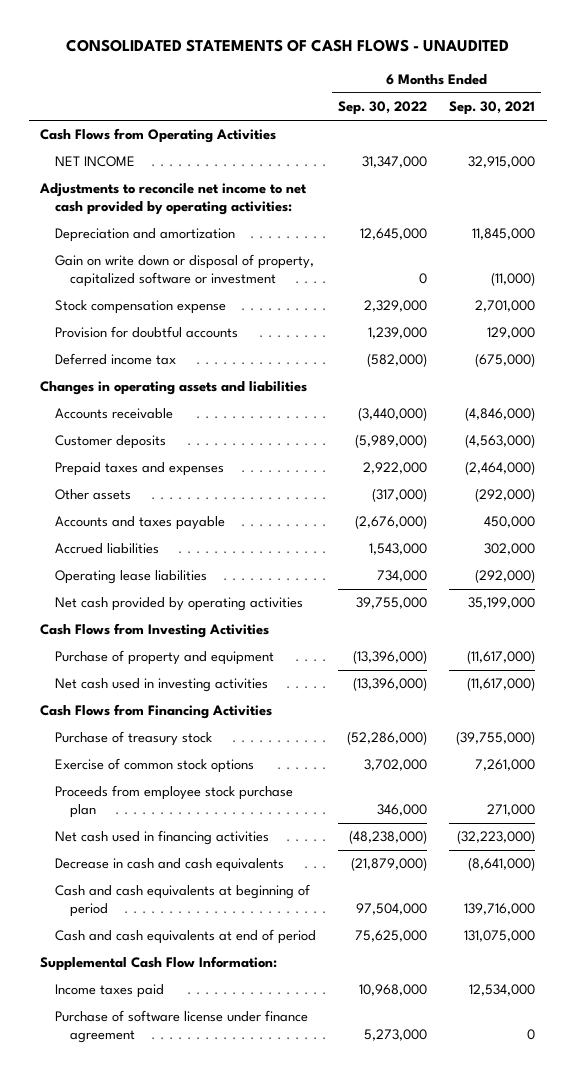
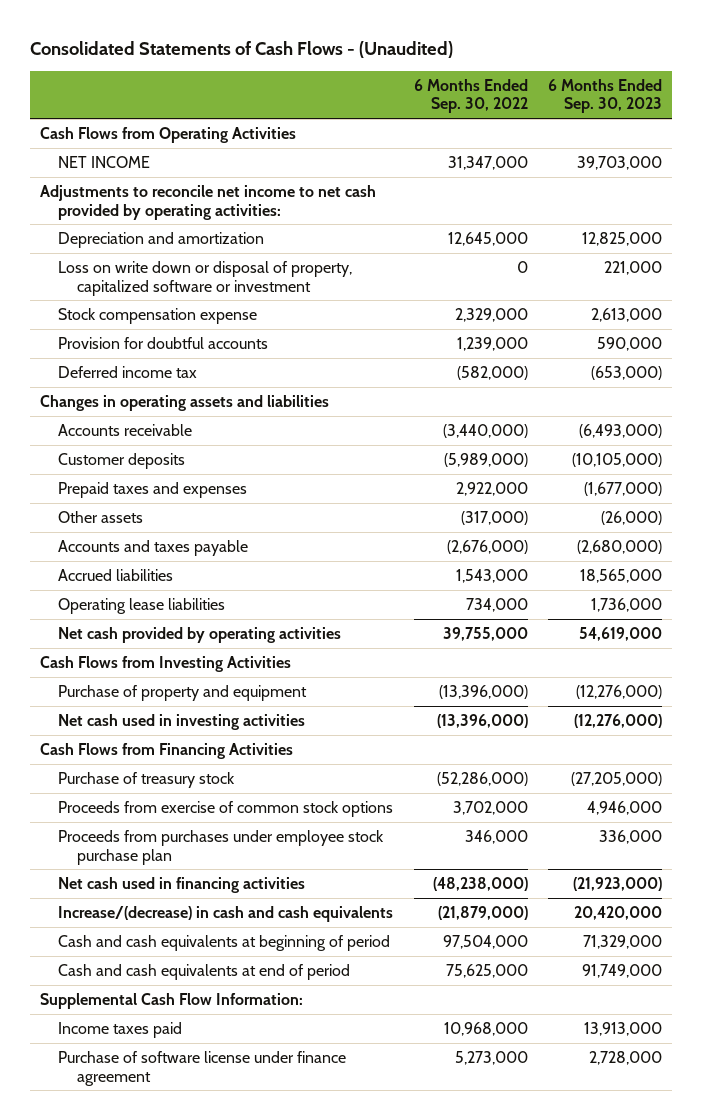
- CONSOLIDATED STATEMENTS OF CASH FLOWS - UNAUDITED
+ Consolidated Statements of Cash Flows - (Unaudited)
- | 6 Months Ended Sep. 30, 2022 | 6 Months Ended Sep. 30, 2021
+ | 6 Months Ended Sep. 30, 2022 | 6 Months Ended Sep. 30, 2023
- Gain on write down or disposal of property, capitalized software or investment | 0 | (11,000)
+ Loss on write down or disposal of property, capitalized software or investment | 0 | 221,000
- Exercise of common stock options | 3,702,000 | 7,261,000
- Proceeds from employee stock purchase plan | 346,000 | 271,000
+ Proceeds from exercise of common stock options | 3,702,000 | 4,946,000
+ Proceeds from purchases under employee stock purchase plan | 346,000 | 336,000
- Decrease in cash and cash equivalents | (21,879,000) | (8,641,000)
+ Increase/(decrease) in cash and cash equivalents | (21,879,000) | 20,420,000

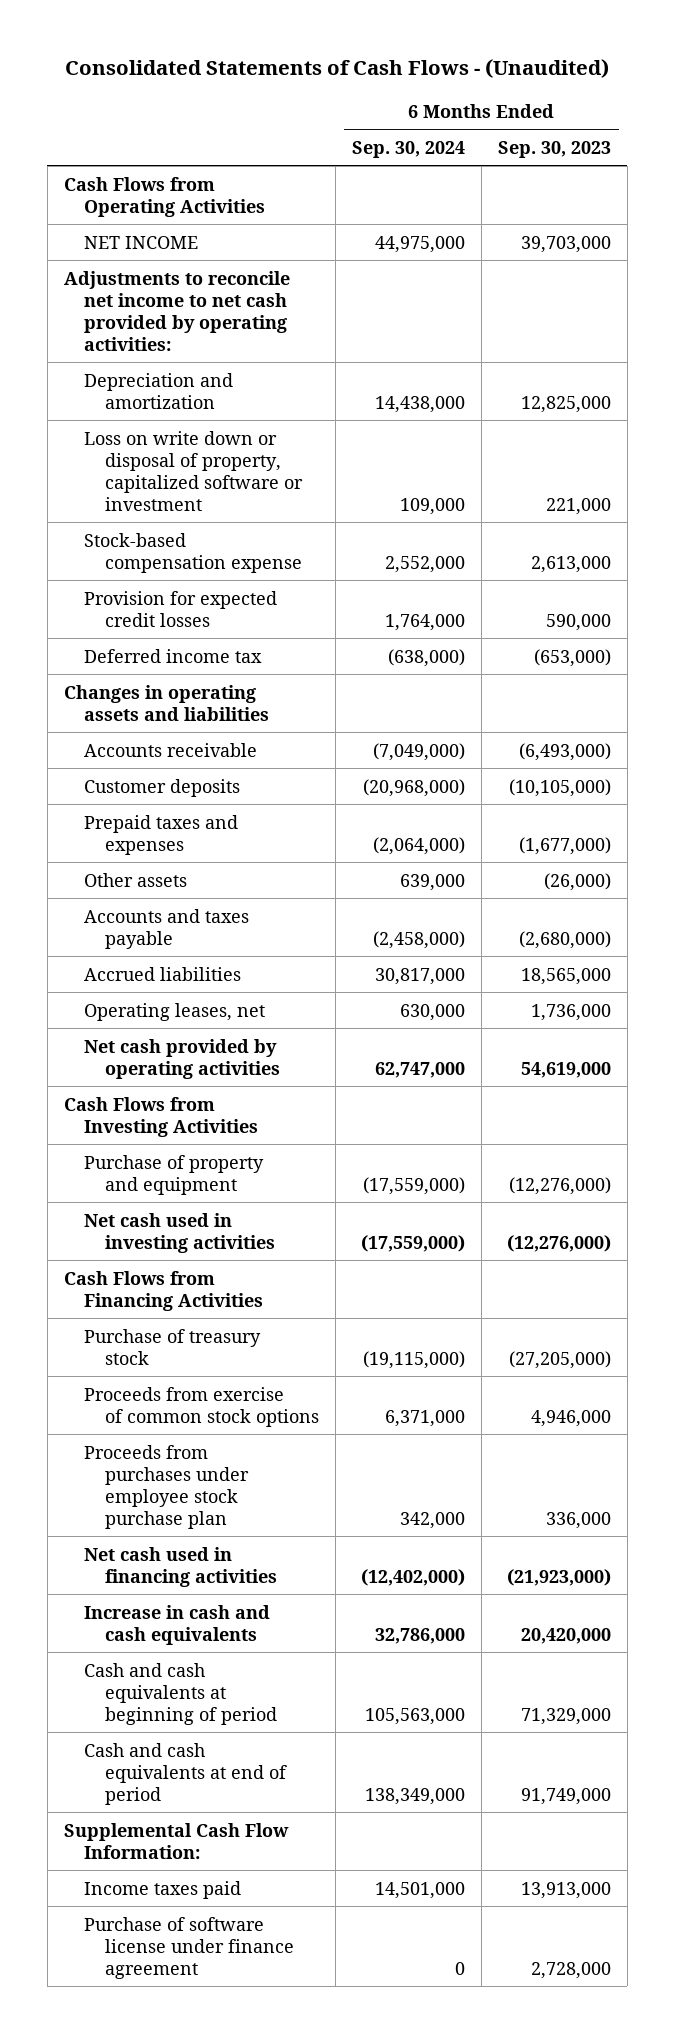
- | 6 Months Ended Sep. 30, 2022 | 6 Months Ended Sep. 30, 2023
+ | 6 Months Ended Sep. 30, 2024 | 6 Months Ended Sep. 30, 2023
- Stock compensation expense | 2,329,000 | 2,613,000
- Provision for doubtful accounts | 1,239,000 | 590,000
+ Stock-based compensation expense | 2,552,000 | 2,613,000
+ Provision for expected credit losses | 1,764,000 | 590,000
- Operating lease liabilities | 734,000 | 1,736,000
+ Operating leases, net | 630,000 | 1,736,000
- Increase/(decrease) in cash and cash equivalents | (21,879,000) | 20,420,000
+ Increase in cash and cash equivalents | 32,786,000 | 20,420,000

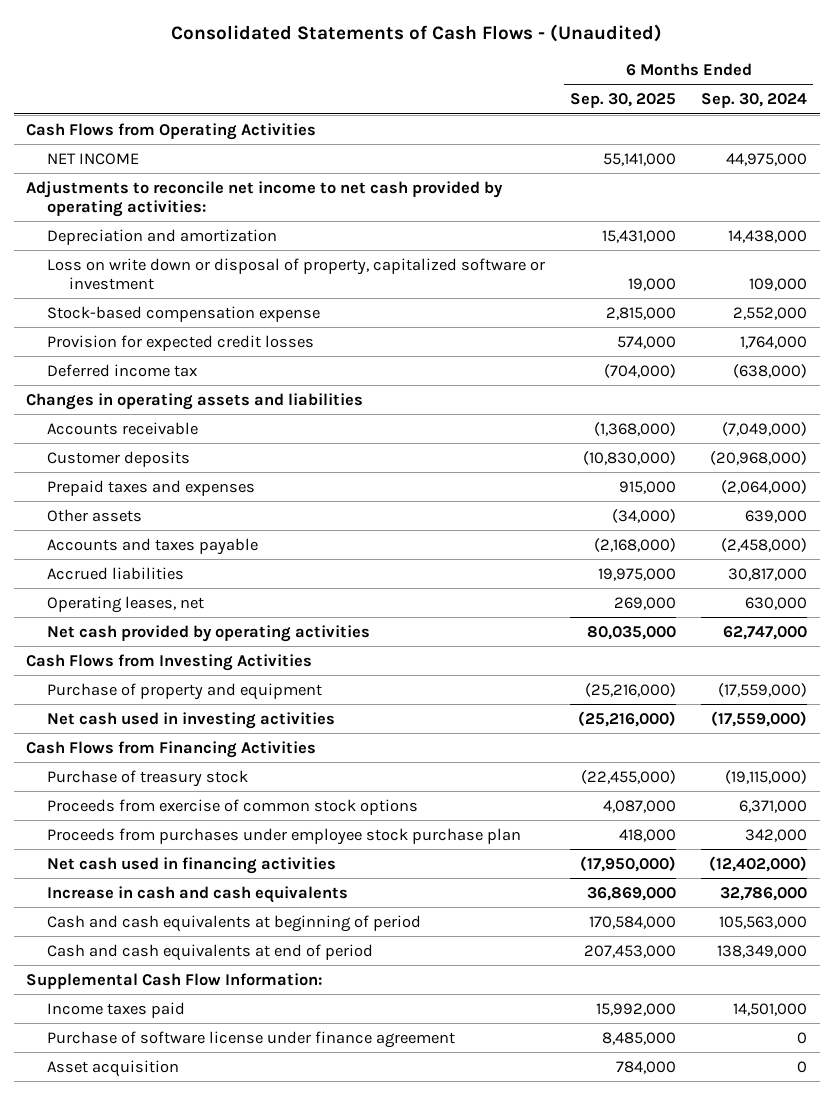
- | 6 Months Ended Sep. 30, 2024 | 6 Months Ended Sep. 30, 2023
+ | 6 Months Ended Sep. 30, 2025 | 6 Months Ended Sep. 30, 2024
+ Asset acquisition | 784,000 | 0

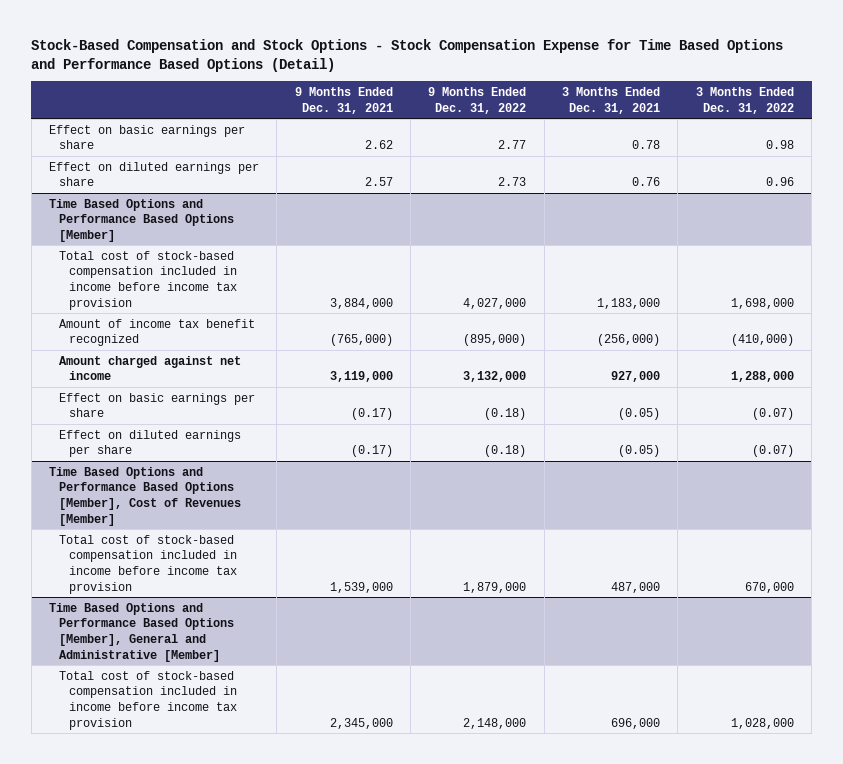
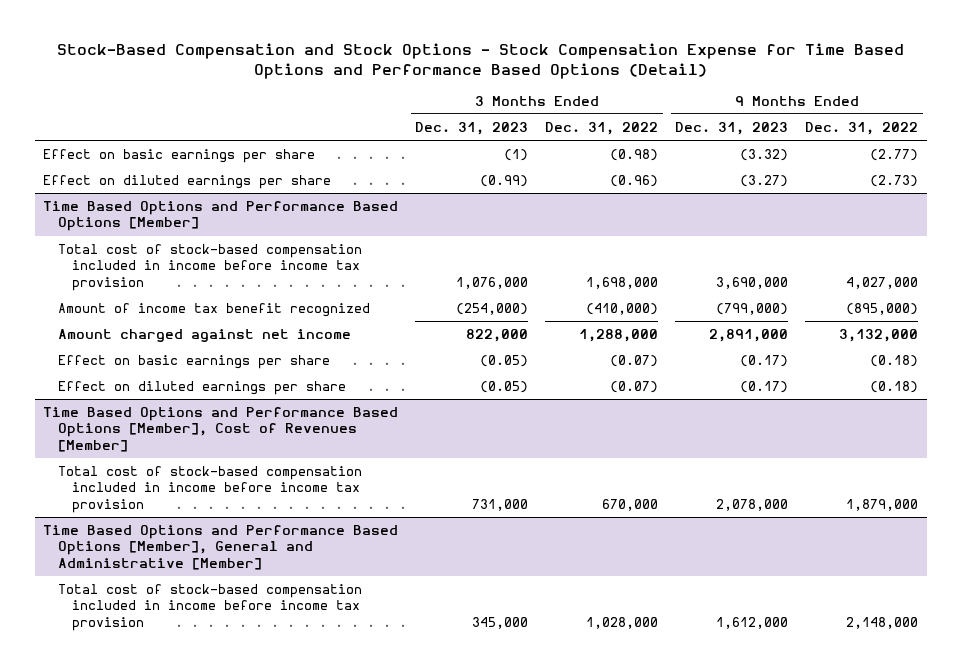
- | 9 Months Ended Dec. 31, 2021 | 9 Months Ended Dec. 31, 2022 | 3 Months Ended Dec. 31, 2021 | 3 Months Ended Dec. 31, 2022
+ | 3 Months Ended Dec. 31, 2023 | 3 Months Ended Dec. 31, 2022 | 9 Months Ended Dec. 31, 2023 | 9 Months Ended Dec. 31, 2022
- Effect on basic earnings per share | 2.62 | 2.77 | 0.78 | 0.98
- Effect on diluted earnings per share | 2.57 | 2.73 | 0.76 | 0.96
+ Effect on basic earnings per share | (1) | (0.98) | (3.32) | (2.77)
+ Effect on diluted earnings per share | (0.99) | (0.96) | (3.27) | (2.73)

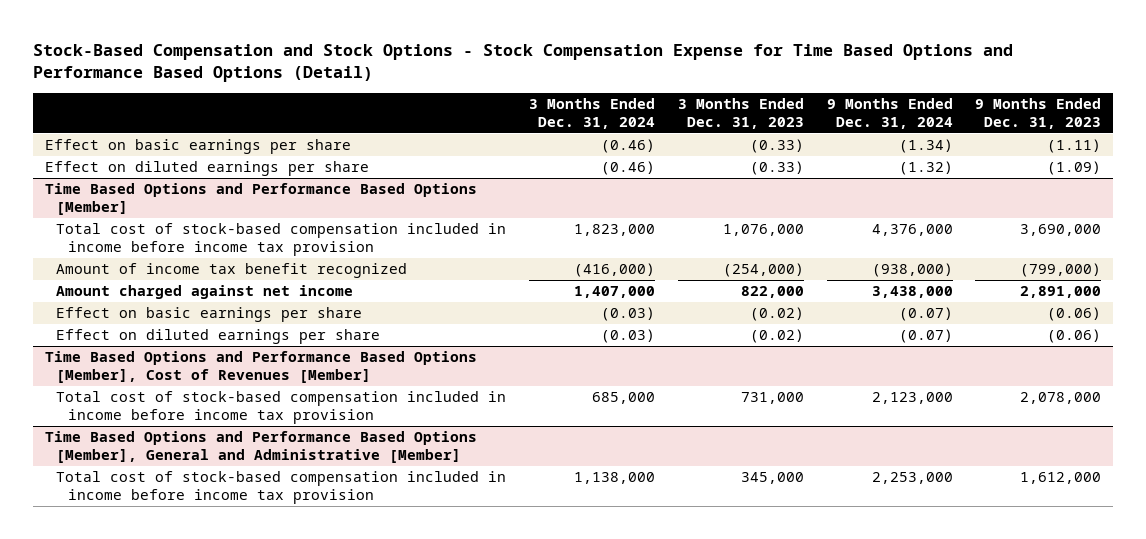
- | 3 Months Ended Dec. 31, 2023 | 3 Months Ended Dec. 31, 2022 | 9 Months Ended Dec. 31, 2023 | 9 Months Ended Dec. 31, 2022
+ | 3 Months Ended Dec. 31, 2024 | 3 Months Ended Dec. 31, 2023 | 9 Months Ended Dec. 31, 2024 | 9 Months Ended Dec. 31, 2023
- Effect on basic earnings per share | (1) | (0.98) | (3.32) | (2.77)
- Effect on diluted earnings per share | (0.99) | (0.96) | (3.27) | (2.73)
+ Effect on basic earnings per share | (0.46) | (0.33) | (1.34) | (1.11)
+ Effect on diluted earnings per share | (0.46) | (0.33) | (1.32) | (1.09)
@ Time Based Options and Performance Based Options [Member]
- Effect on basic earnings per share | (0.05) | (0.07) | (0.17) | (0.18)
- Effect on diluted earnings per share | (0.05) | (0.07) | (0.17) | (0.18)
+ Effect on basic earnings per share | (0.03) | (0.02) | (0.07) | (0.06)
+ Effect on diluted earnings per share | (0.03) | (0.02) | (0.07) | (0.06)

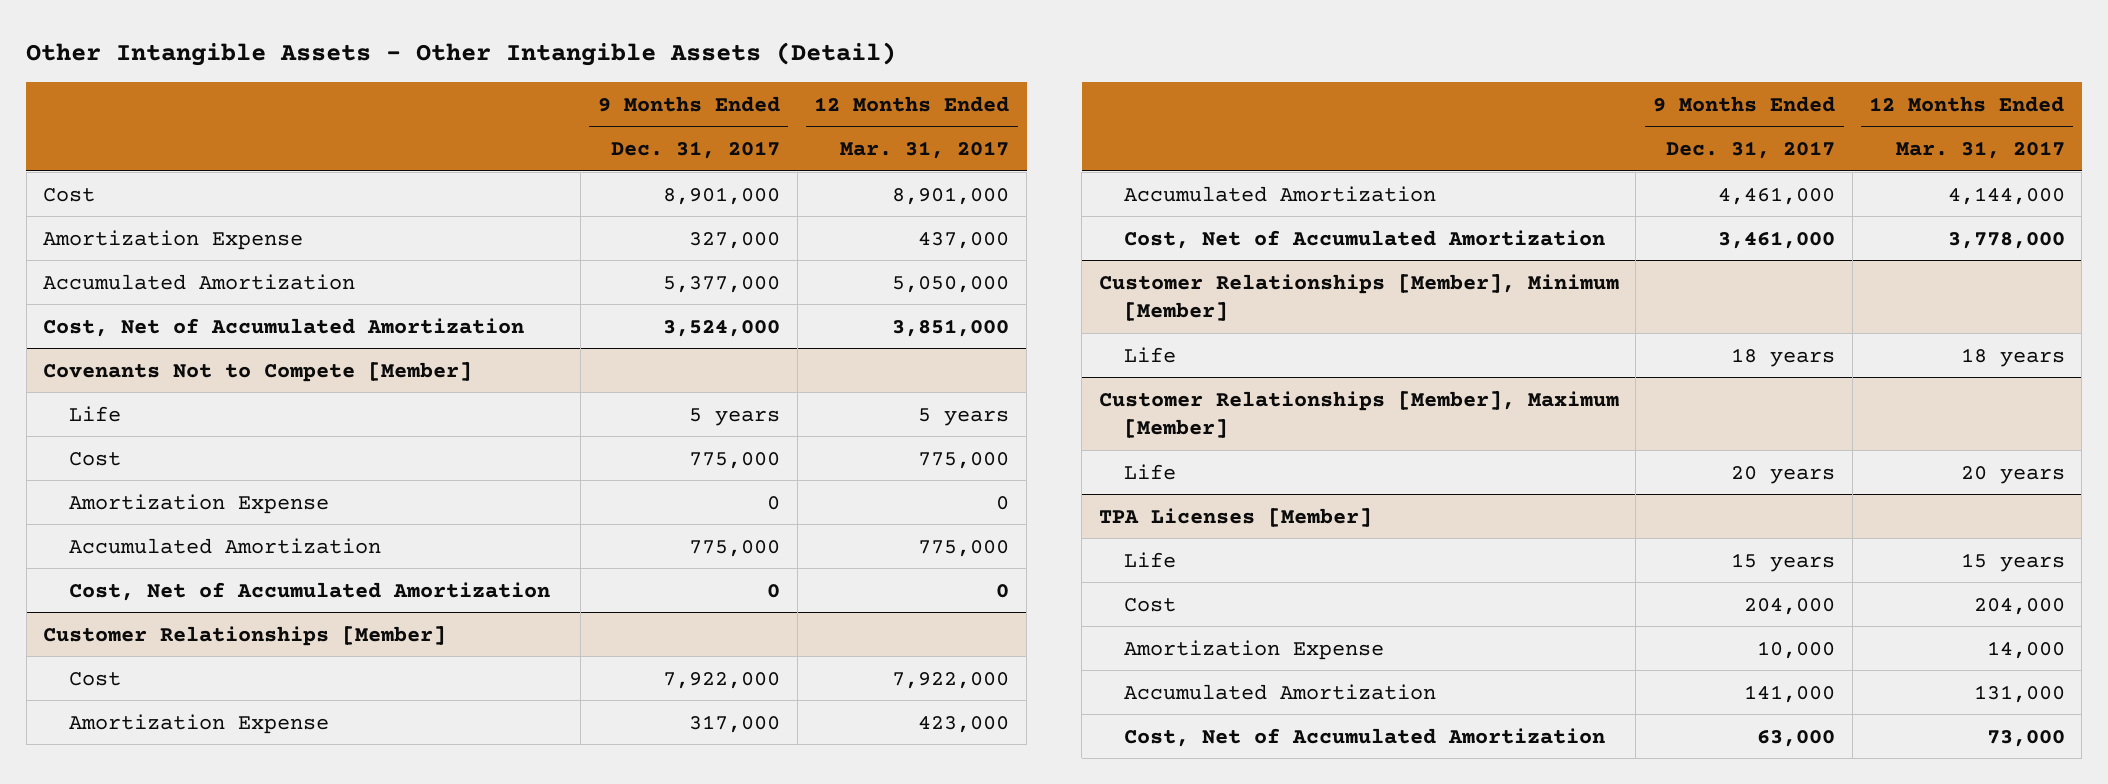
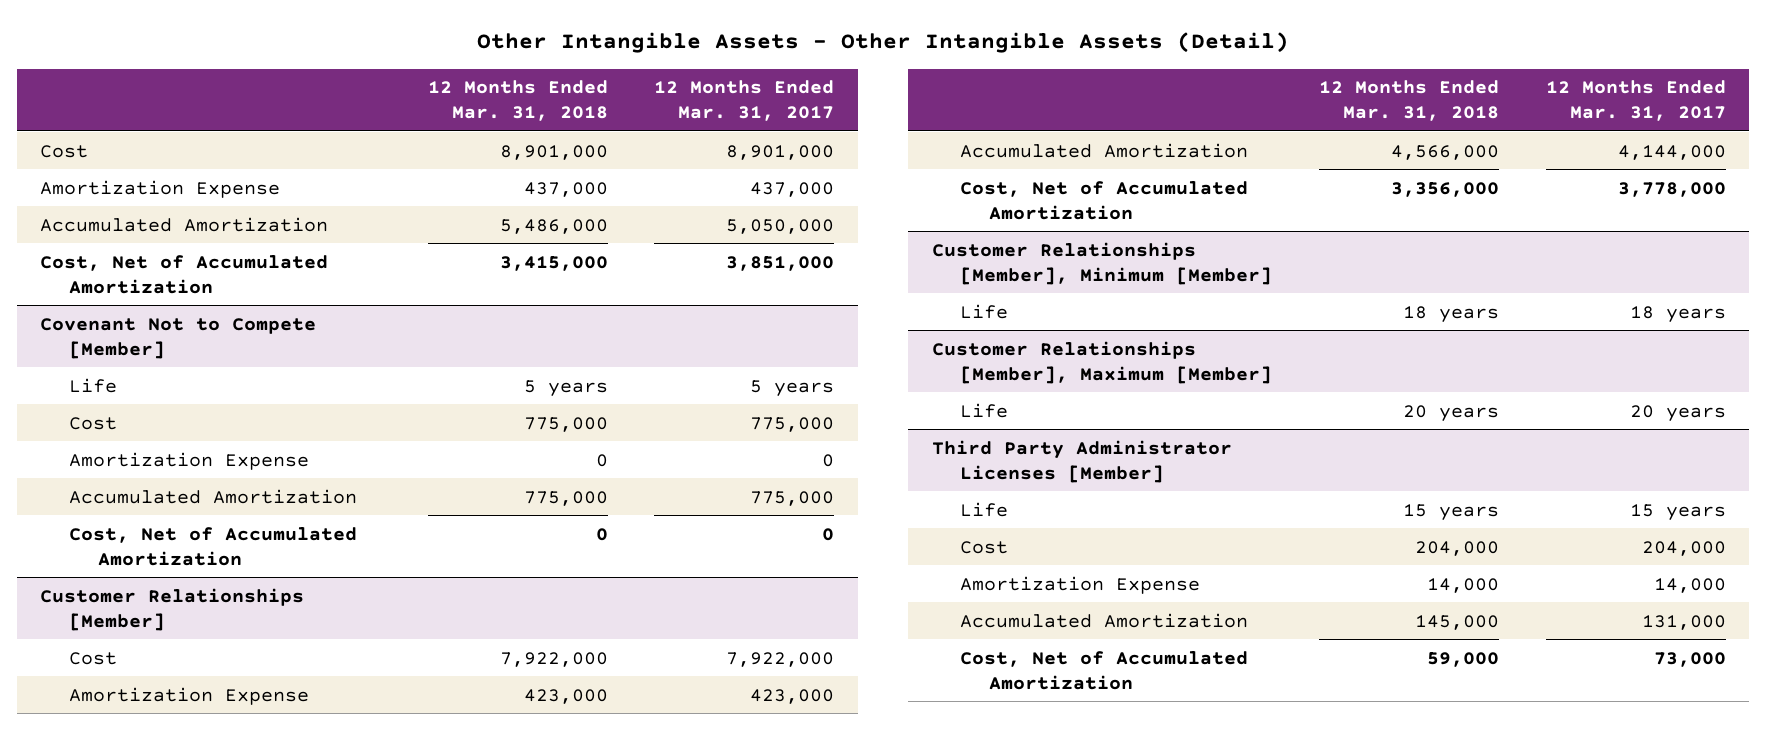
- | 9 Months Ended Dec. 31, 2017 | 12 Months Ended Mar. 31, 2017
+ | 12 Months Ended Mar. 31, 2018 | 12 Months Ended Mar. 31, 2017
- Covenants Not to Compete [Member]
+ Covenant Not to Compete [Member]
- TPA Licenses [Member]
+ Third Party Administrator Licenses [Member]

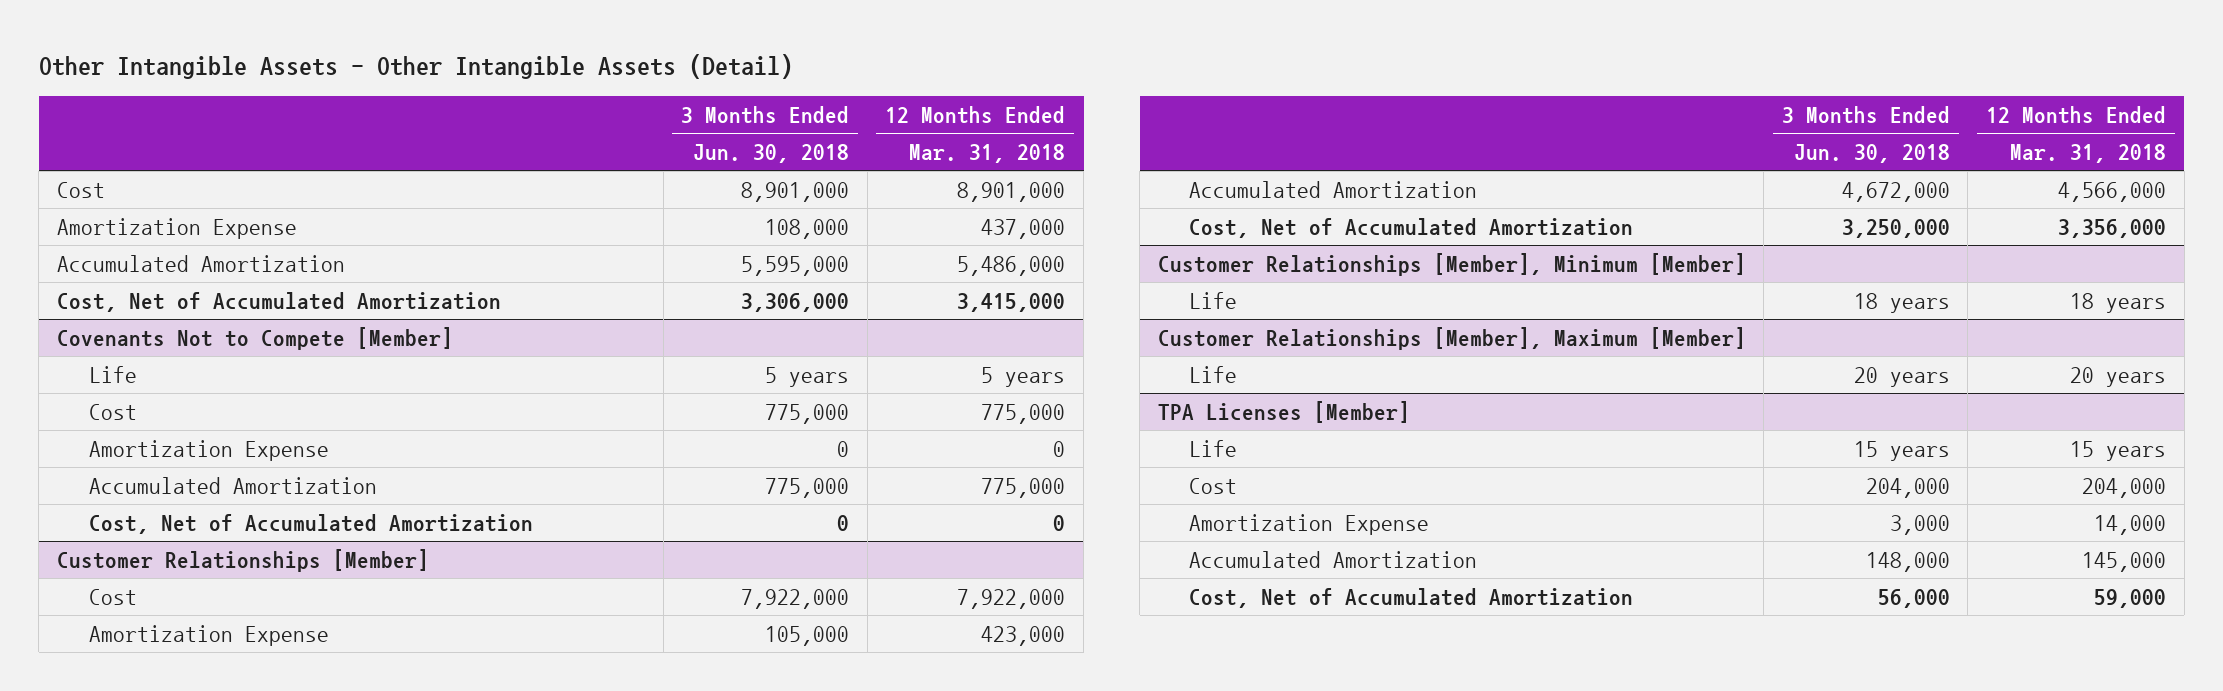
- | 12 Months Ended Mar. 31, 2018 | 12 Months Ended Mar. 31, 2017
+ | 3 Months Ended Jun. 30, 2018 | 12 Months Ended Mar. 31, 2018
- Covenant Not to Compete [Member]
+ Covenants Not to Compete [Member]
- Third Party Administrator Licenses [Member]
+ TPA Licenses [Member]

